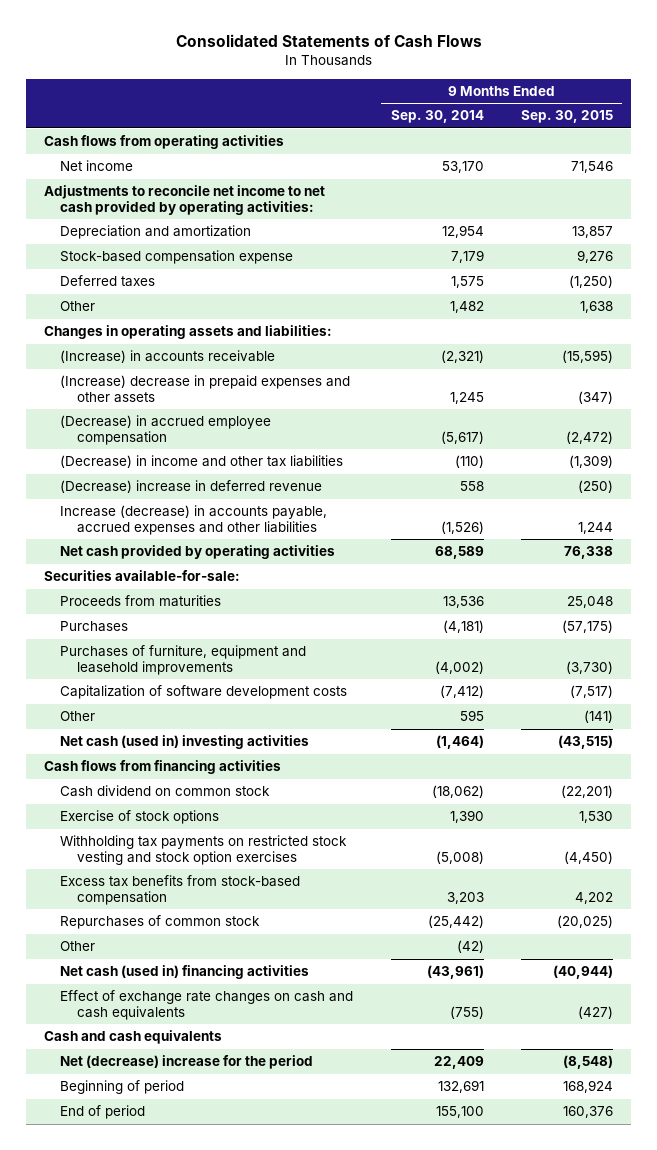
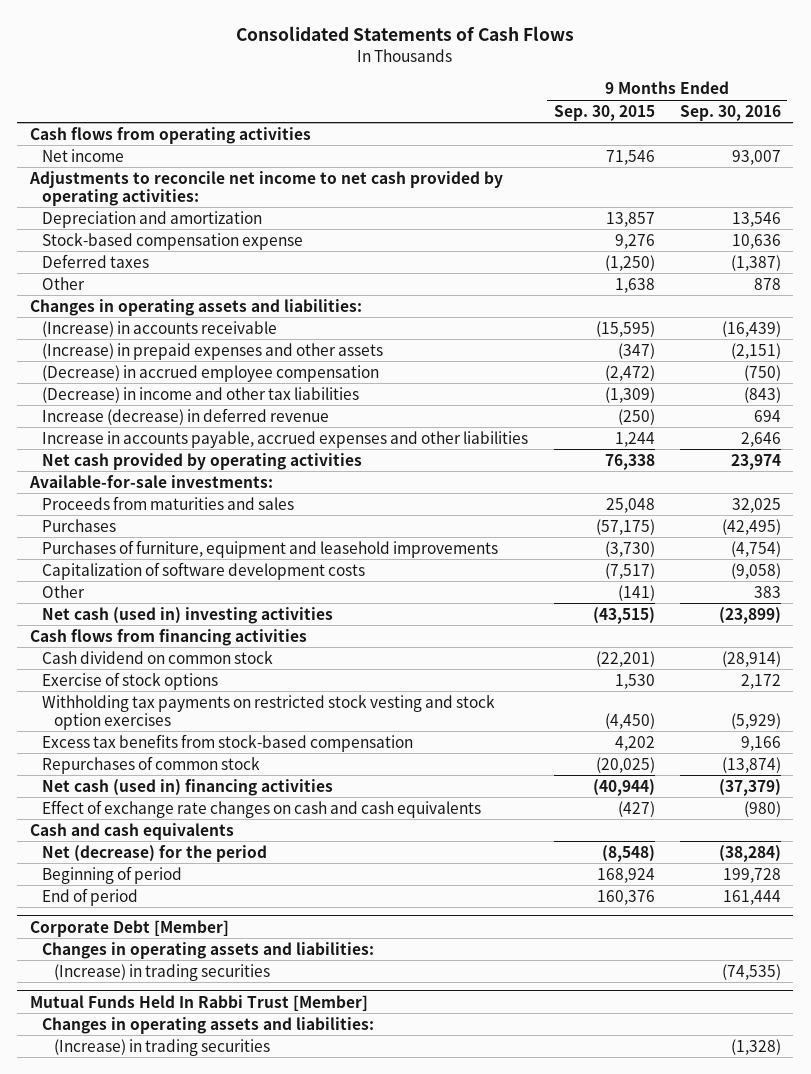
- | 9 Months Ended Sep. 30, 2014 | 9 Months Ended Sep. 30, 2015
+ | 9 Months Ended Sep. 30, 2015 | 9 Months Ended Sep. 30, 2016
- (Increase) decrease in prepaid expenses and other assets | 1,245 | (347)
+ (Increase) in prepaid expenses and other assets | (347) | (2,151)
- (Decrease) increase in deferred revenue | 558 | (250)
- Increase (decrease) in accounts payable, accrued expenses and other liabilities | (1,526) | 1,244
+ Increase (decrease) in deferred revenue | (250) | 694
+ Increase in accounts payable, accrued expenses and other liabilities | 1,244 | 2,646
- Securities available-for-sale:
- Proceeds from maturities | 13,536 | 25,048
+ Available-for-sale investments:
+ Proceeds from maturities and sales | 25,048 | 32,025
- Other | (42) |
- Net (decrease) increase for the period | 22,409 | (8,548)
+ Net (decrease) for the period | (8,548) | (38,284)
+ Corporate Debt [Member]
+ Changes in operating assets and liabilities:
+ (Increase) in trading securities | | (74,535)
+ Mutual Funds Held In Rabbi Trust [Member]
+ Changes in operating assets and liabilities:
+ (Increase) in trading securities | | (1,328)

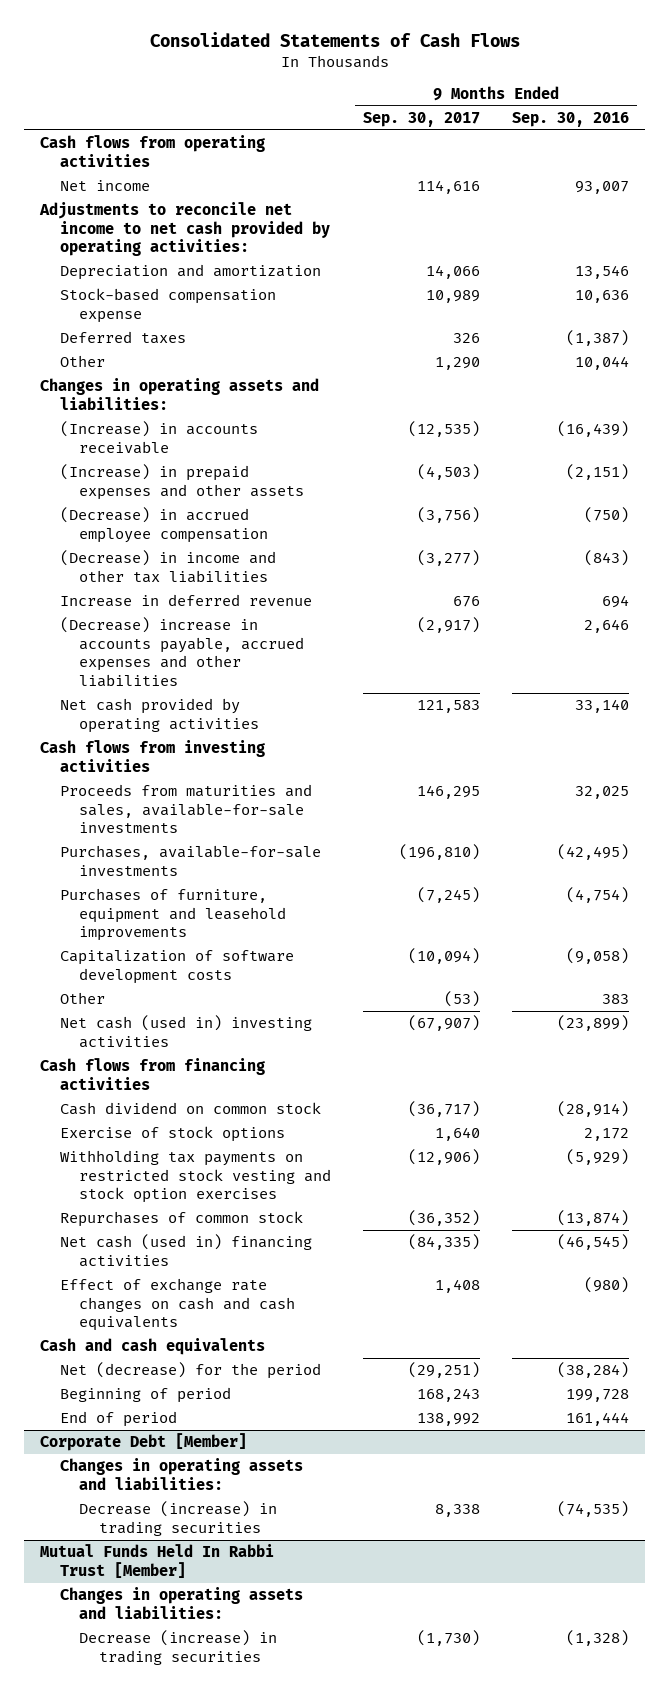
- | 9 Months Ended Sep. 30, 2015 | 9 Months Ended Sep. 30, 2016
+ | 9 Months Ended Sep. 30, 2017 | 9 Months Ended Sep. 30, 2016
- Other | 1,638 | 878
+ Other | 1,290 | 10,044
- Increase (decrease) in deferred revenue | (250) | 694
- Increase in accounts payable, accrued expenses and other liabilities | 1,244 | 2,646
- Net cash provided by operating activities | 76,338 | 23,974
- Available-for-sale investments:
- Proceeds from maturities and sales | 25,048 | 32,025
- Purchases | (57,175) | (42,495)
+ Increase in deferred revenue | 676 | 694
+ (Decrease) increase in accounts payable, accrued expenses and other liabilities | (2,917) | 2,646
+ Net cash provided by operating activities | 121,583 | 33,140
+ Cash flows from investing activities
+ Proceeds from maturities and sales, available-for-sale investments | 146,295 | 32,025
+ Purchases, available-for-sale investments | (196,810) | (42,495)
- Excess tax benefits from stock-based compensation | 4,202 | 9,166
- Net cash (used in) financing activities | (40,944) | (37,379)
+ Net cash (used in) financing activities | (84,335) | (46,545)
@ Corporate Debt [Member]
- (Increase) in trading securities | | (74,535)
+ Decrease (increase) in trading securities | 8,338 | (74,535)
@ Mutual Funds Held In Rabbi Trust [Member]
- (Increase) in trading securities | | (1,328)
+ Decrease (increase) in trading securities | (1,730) | (1,328)

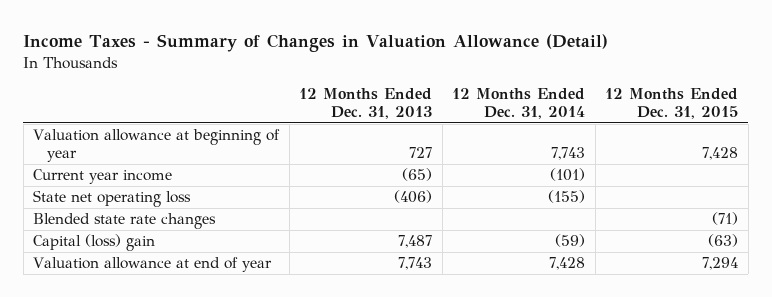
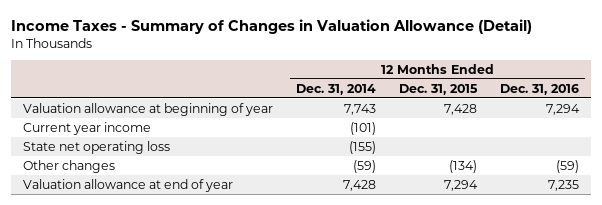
- | 12 Months Ended Dec. 31, 2013 | 12 Months Ended Dec. 31, 2014 | 12 Months Ended Dec. 31, 2015
+ | 12 Months Ended Dec. 31, 2014 | 12 Months Ended Dec. 31, 2015 | 12 Months Ended Dec. 31, 2016
- Blended state rate changes | | | (71)
- Capital (loss) gain | 7,487 | (59) | (63)
+ Other changes | (59) | (134) | (59)

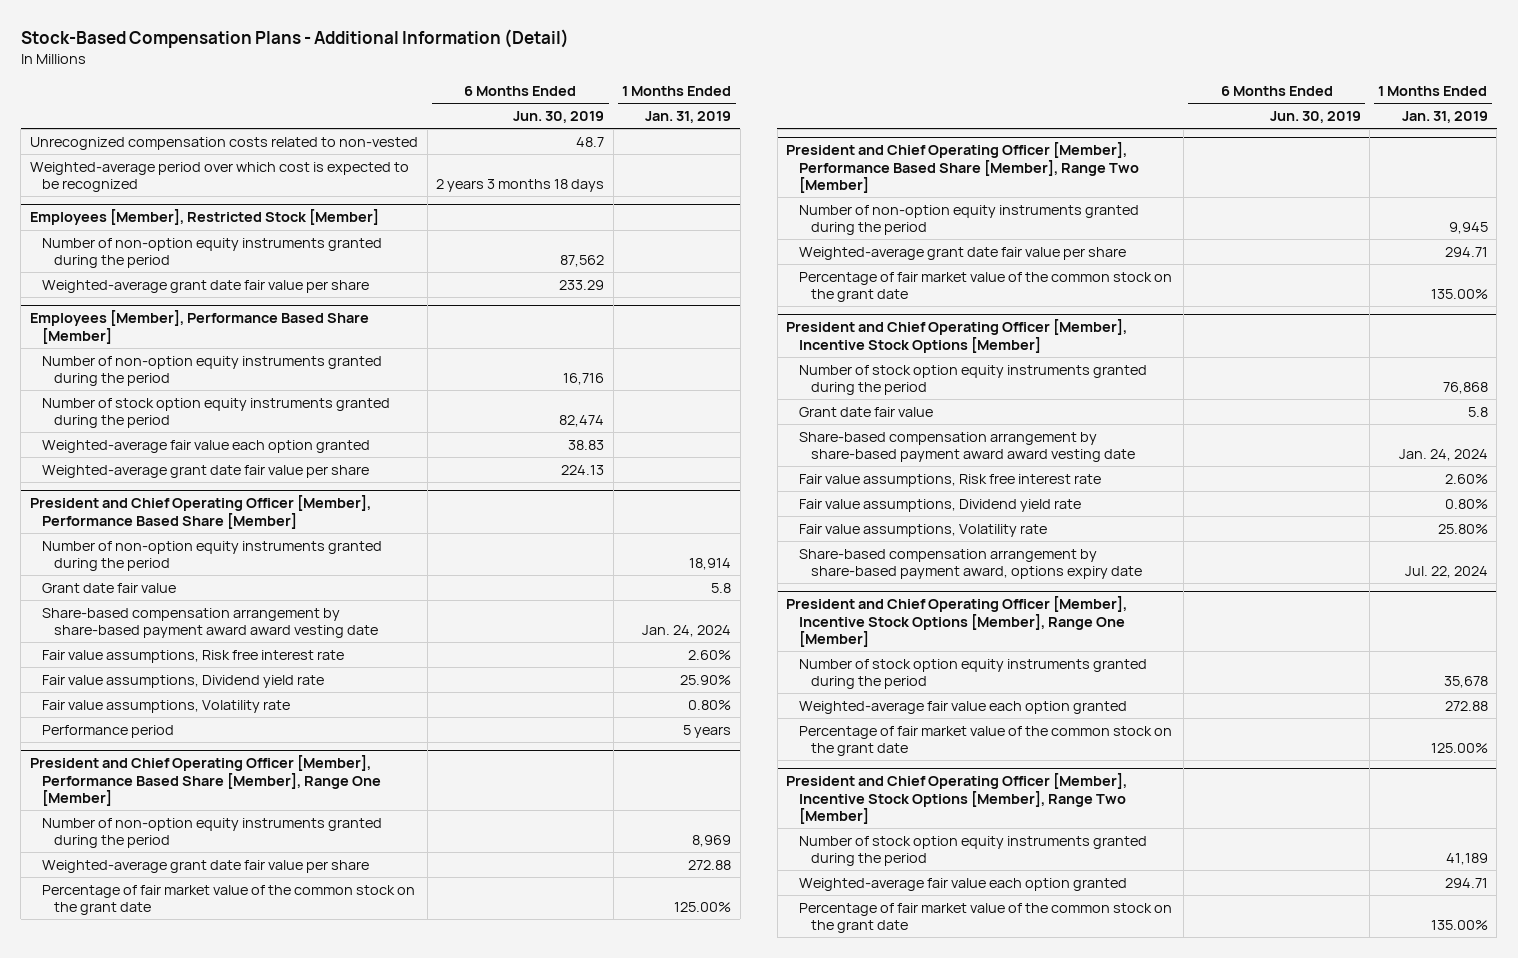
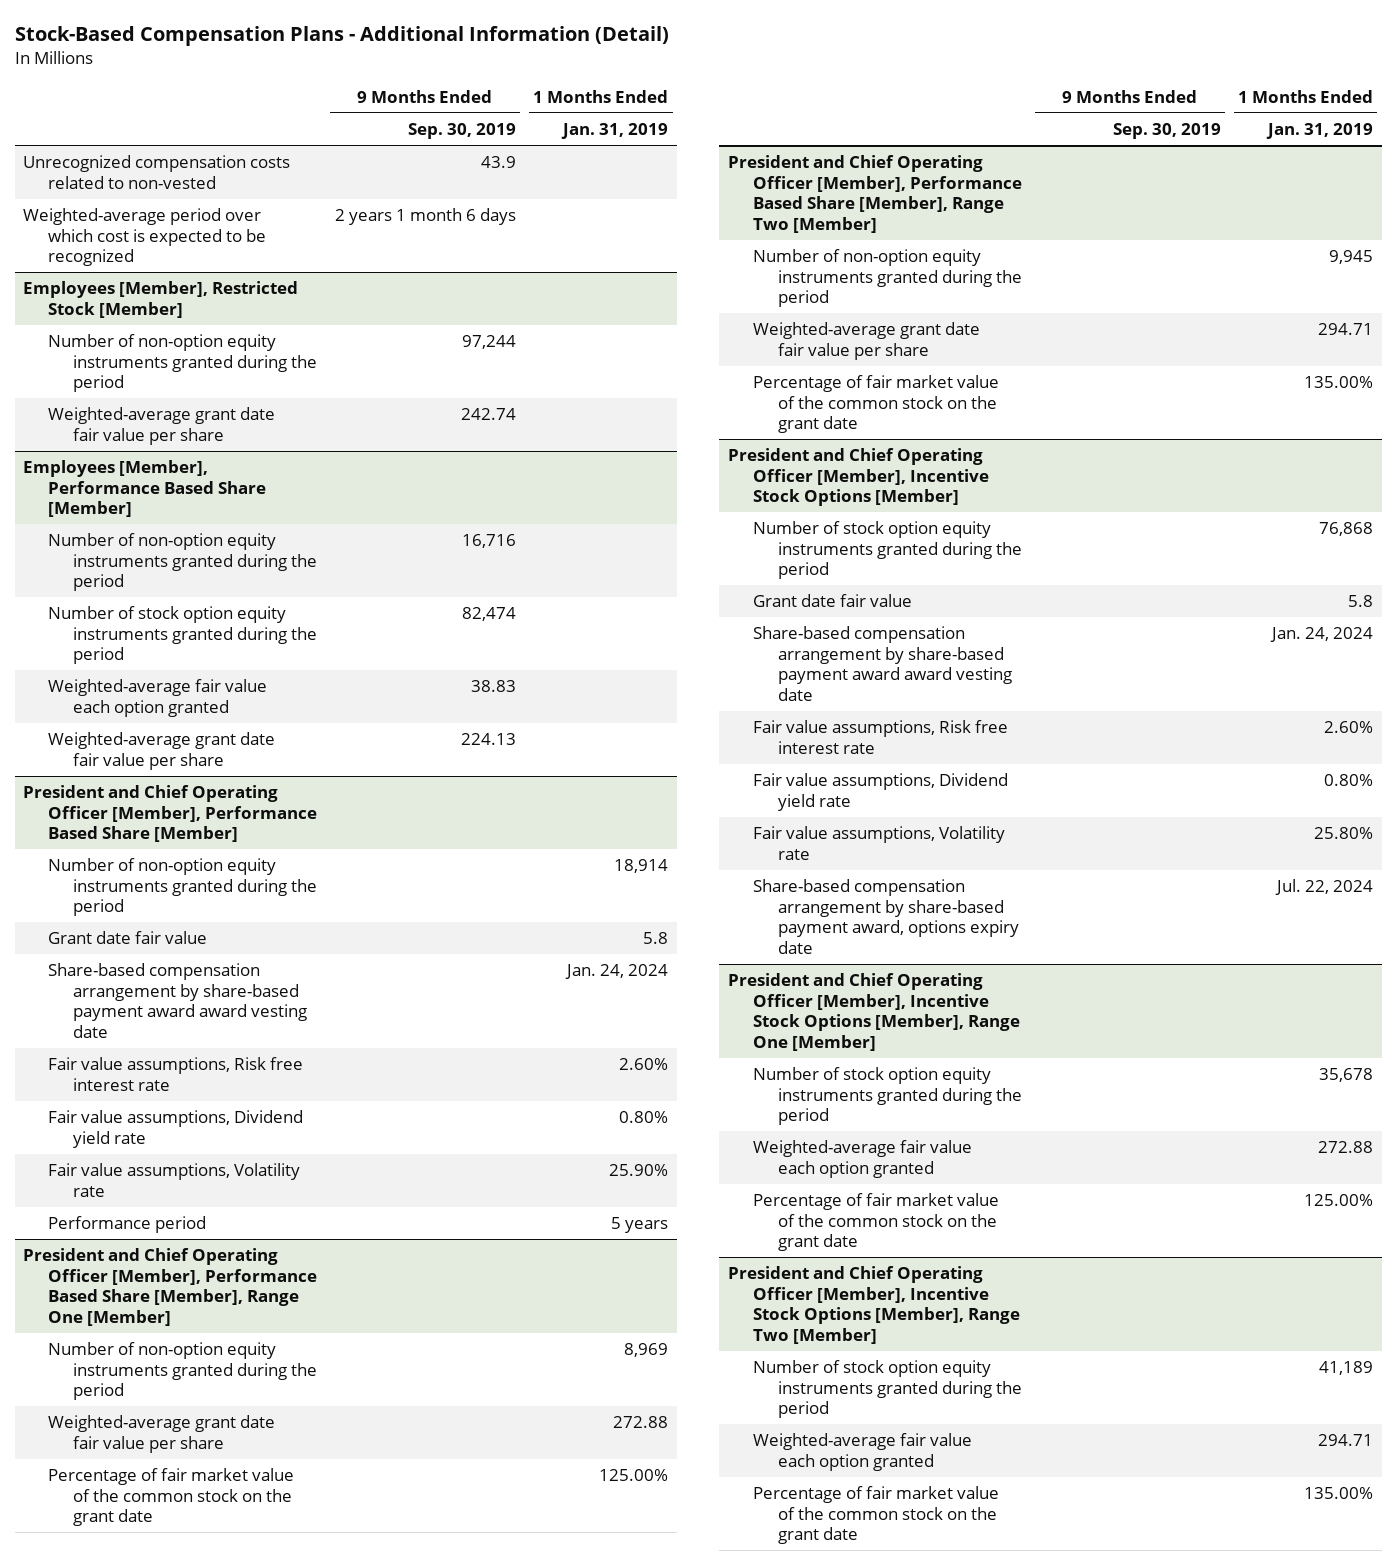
- | 6 Months Ended Jun. 30, 2019 | 1 Months Ended Jan. 31, 2019
+ | 9 Months Ended Sep. 30, 2019 | 1 Months Ended Jan. 31, 2019
@ President and Chief Operating Officer [Member], Performance Based Share [Member]
- Fair value assumptions, Dividend yield rate | | 25.90%
- Fair value assumptions, Volatility rate | | 0.80%
+ Fair value assumptions, Dividend yield rate | | 0.80%
+ Fair value assumptions, Volatility rate | | 25.90%

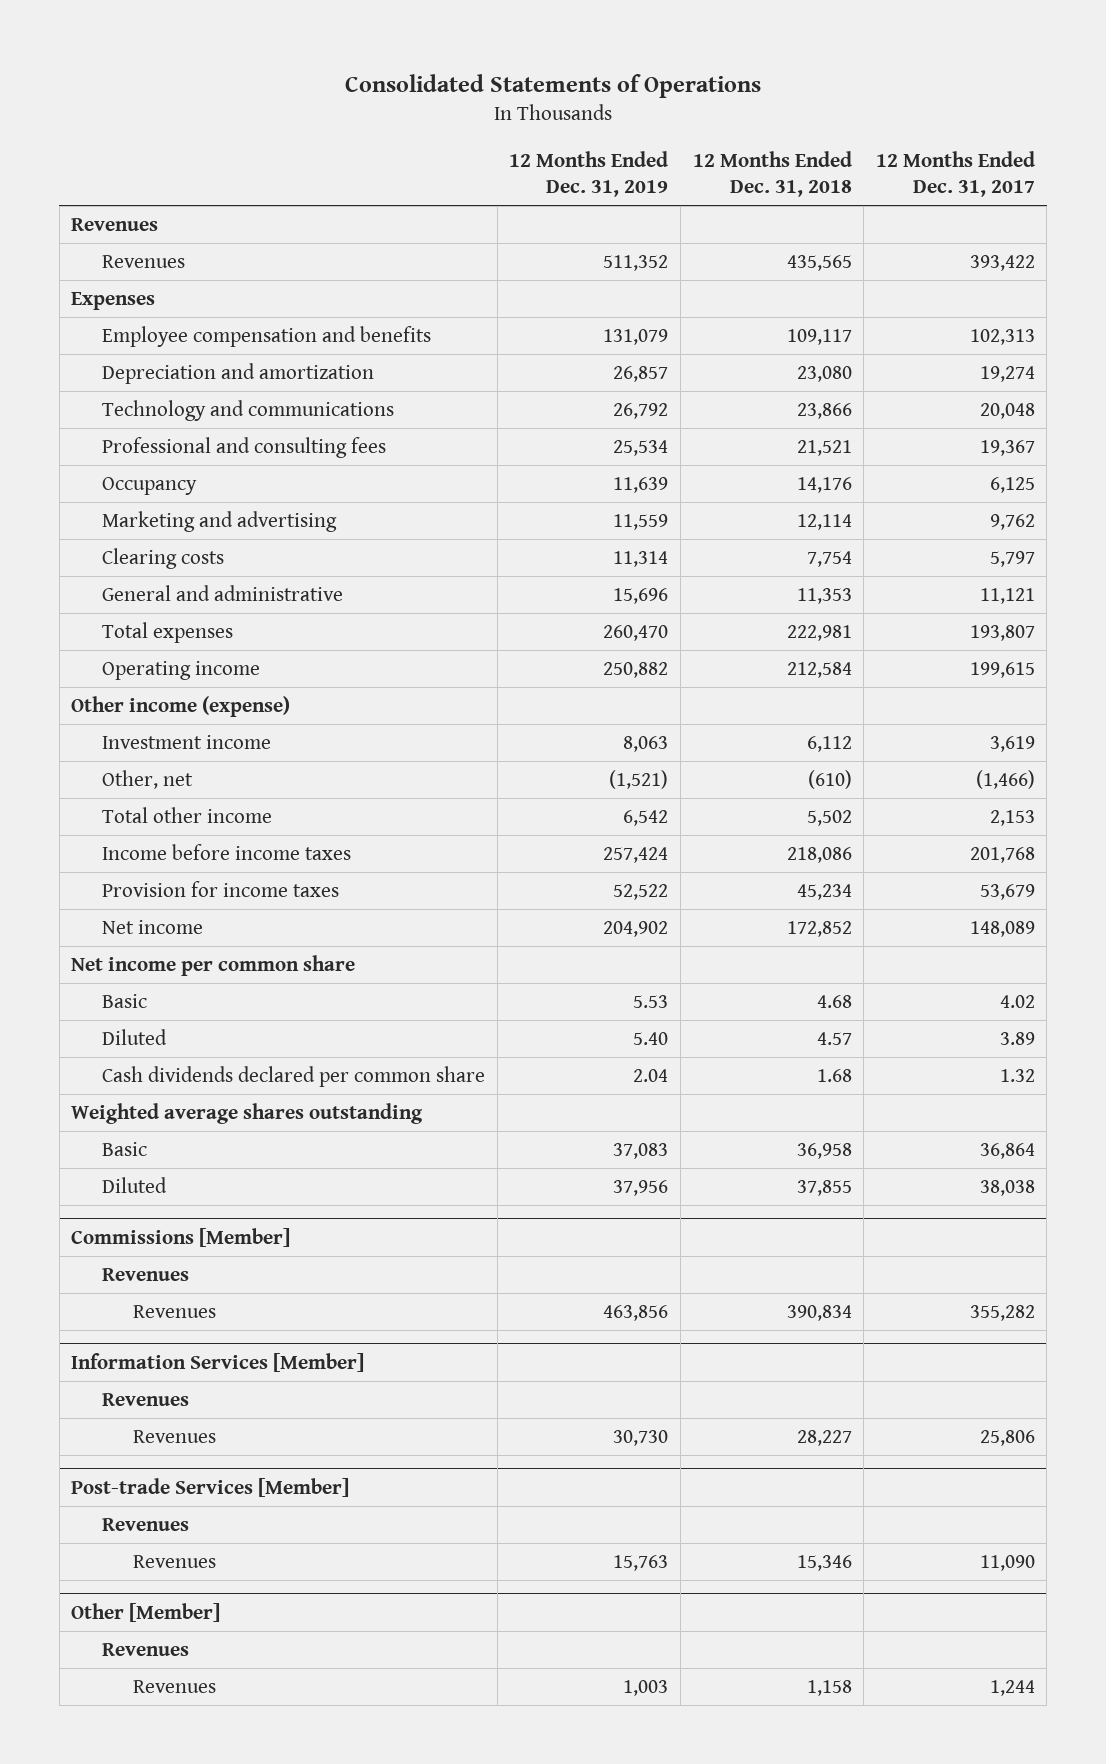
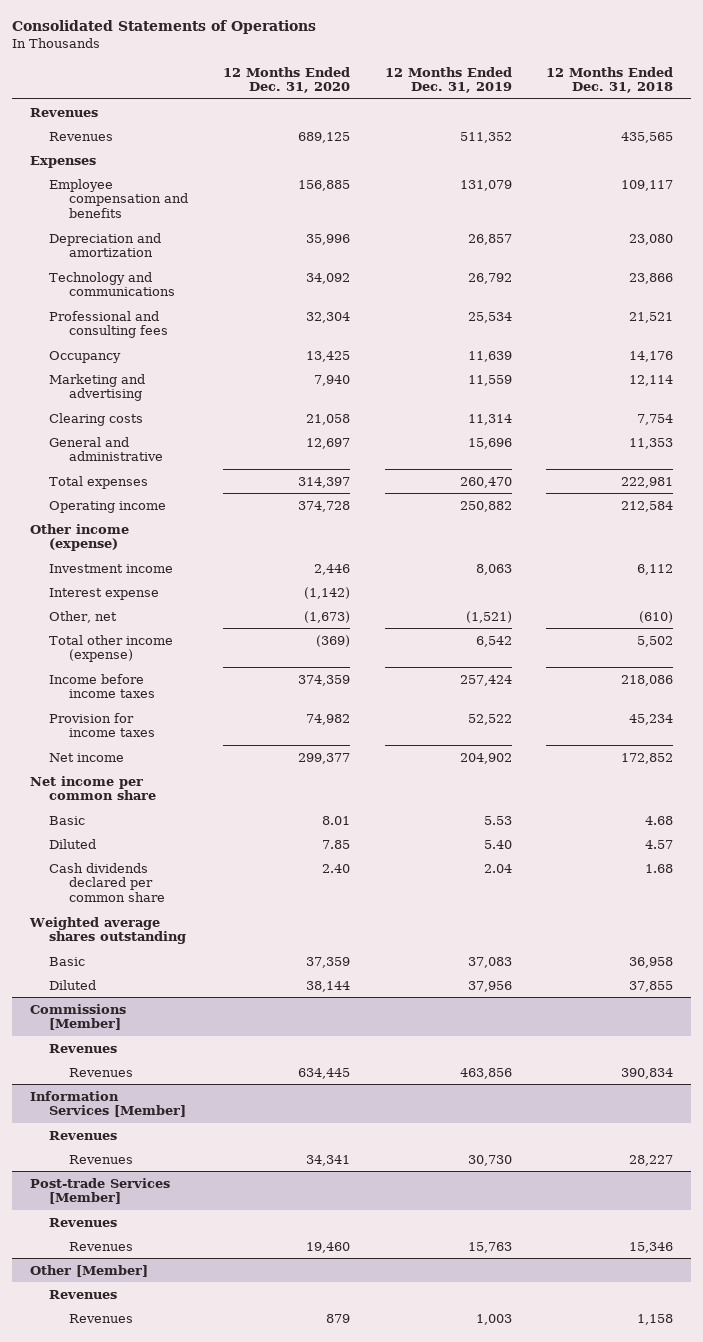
- | 12 Months Ended Dec. 31, 2019 | 12 Months Ended Dec. 31, 2018 | 12 Months Ended Dec. 31, 2017
+ | 12 Months Ended Dec. 31, 2020 | 12 Months Ended Dec. 31, 2019 | 12 Months Ended Dec. 31, 2018
+ Interest expense | (1,142) | |
- Total other income | 6,542 | 5,502 | 2,153
+ Total other income (expense) | (369) | 6,542 | 5,502

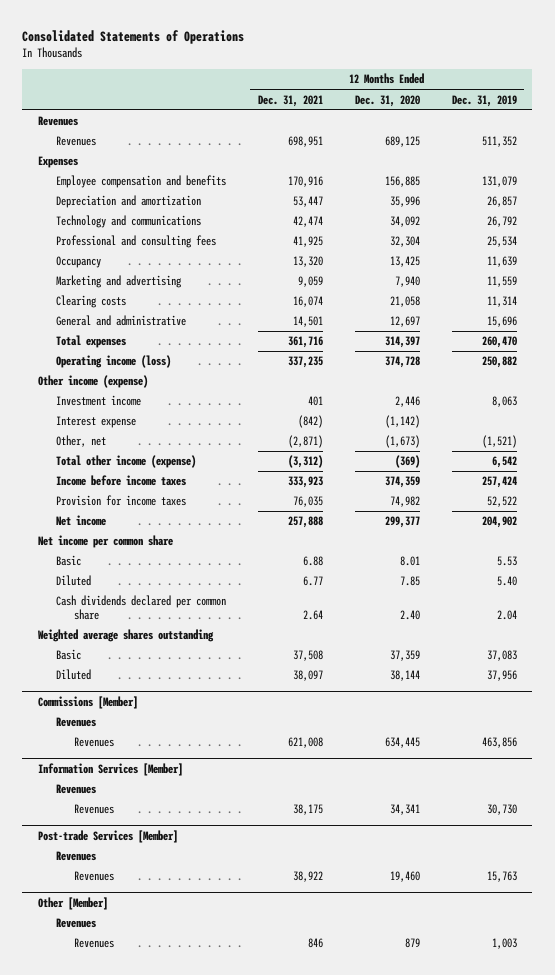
- | 12 Months Ended Dec. 31, 2020 | 12 Months Ended Dec. 31, 2019 | 12 Months Ended Dec. 31, 2018
+ | 12 Months Ended Dec. 31, 2021 | 12 Months Ended Dec. 31, 2020 | 12 Months Ended Dec. 31, 2019
- Operating income | 374,728 | 250,882 | 212,584
+ Operating income (loss) | 337,235 | 374,728 | 250,882

